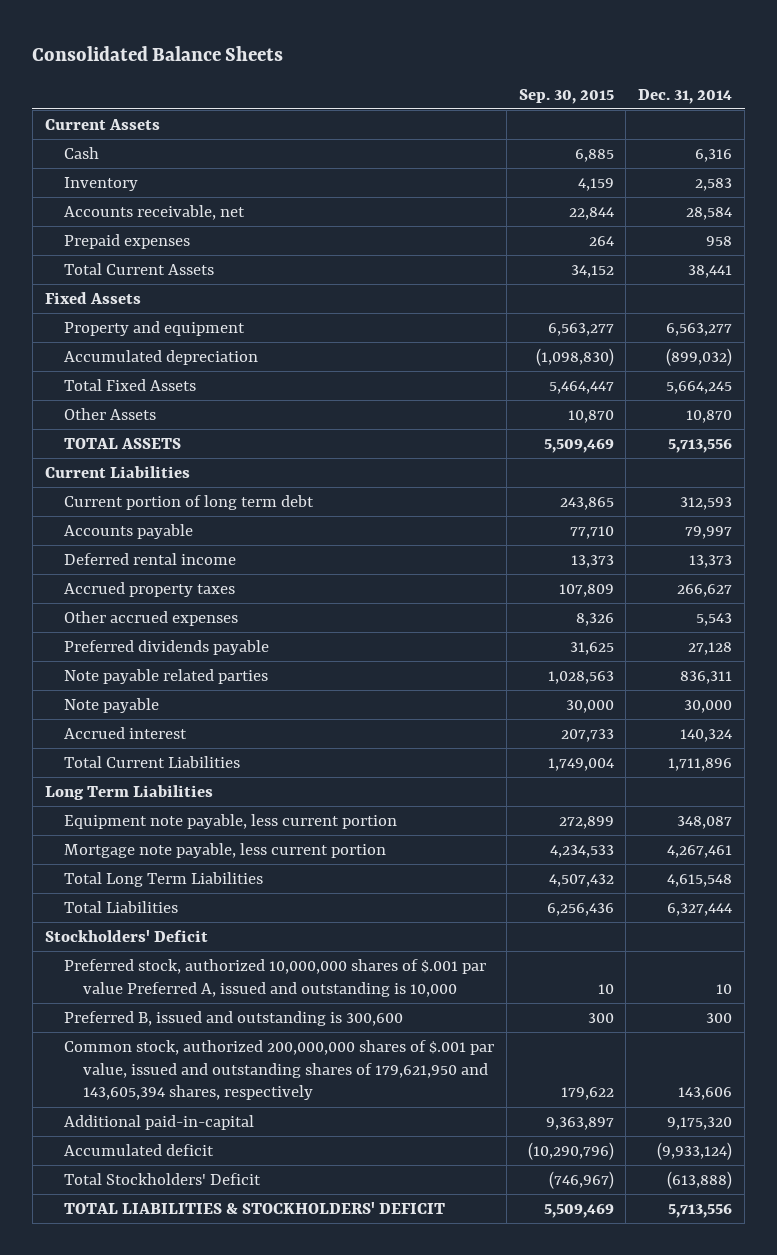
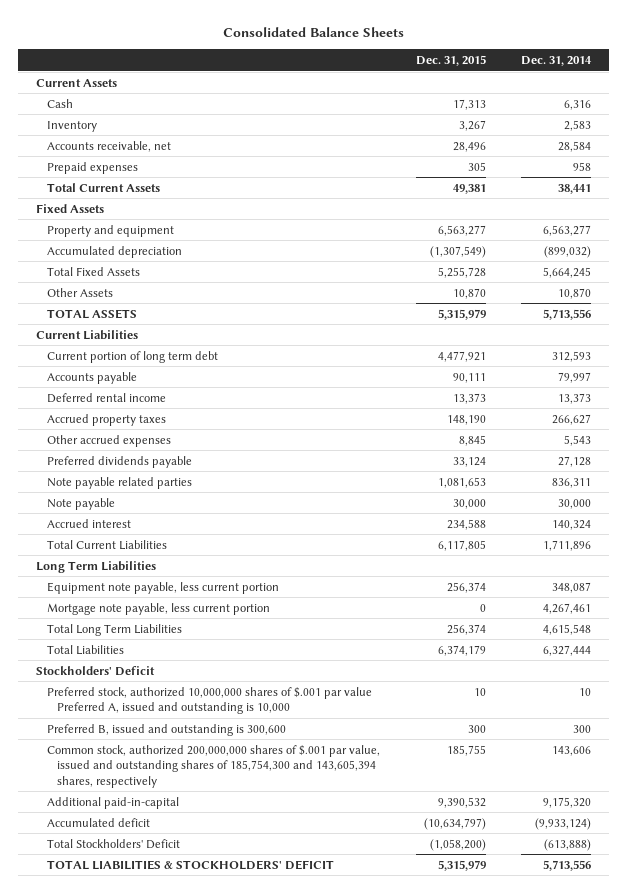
- | Sep. 30, 2015 | Dec. 31, 2014
+ | Dec. 31, 2015 | Dec. 31, 2014
- Common stock, authorized 200,000,000 shares of $.001 par value, issued and outstanding shares of 179,621,950 and 143,605,394 shares, respectively | 179,622 | 143,606
+ Common stock, authorized 200,000,000 shares of $.001 par value, issued and outstanding shares of 185,754,300 and 143,605,394 shares, respectively | 185,755 | 143,606

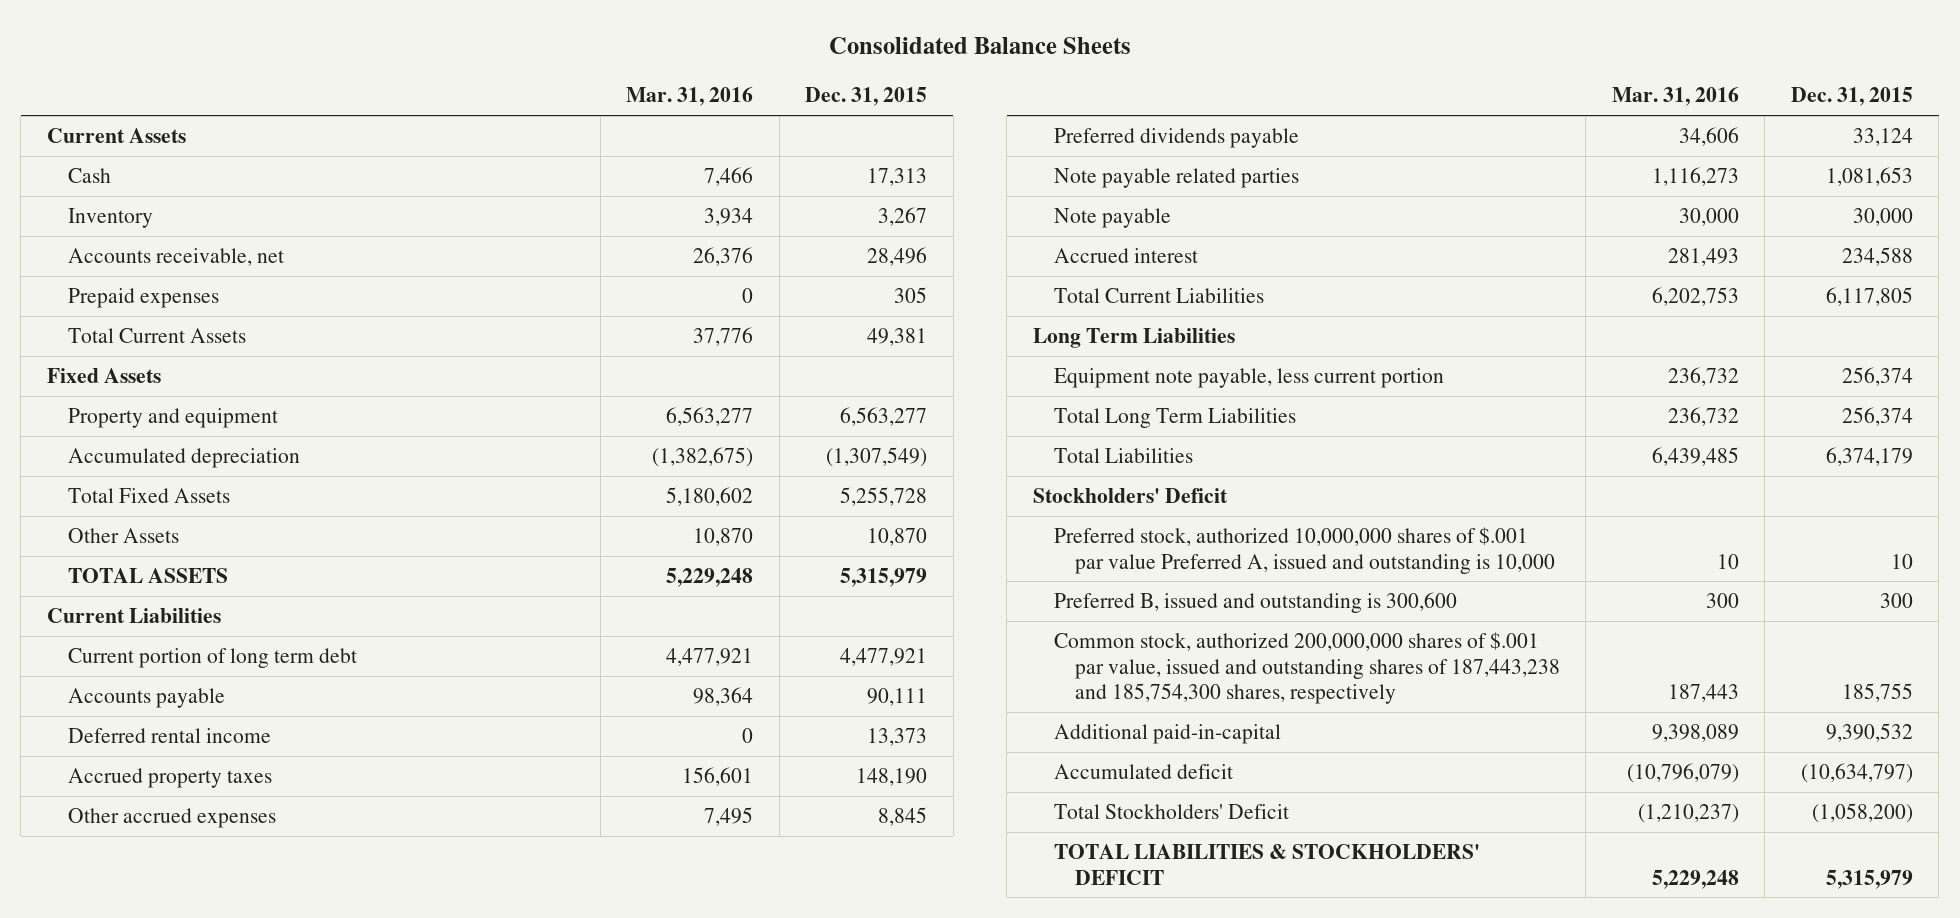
- | Dec. 31, 2015 | Dec. 31, 2014
+ | Mar. 31, 2016 | Dec. 31, 2015
- Mortgage note payable, less current portion | 0 | 4,267,461
- Common stock, authorized 200,000,000 shares of $.001 par value, issued and outstanding shares of 185,754,300 and 143,605,394 shares, respectively | 185,755 | 143,606
+ Common stock, authorized 200,000,000 shares of $.001 par value, issued and outstanding shares of 187,443,238 and 185,754,300 shares, respectively | 187,443 | 185,755

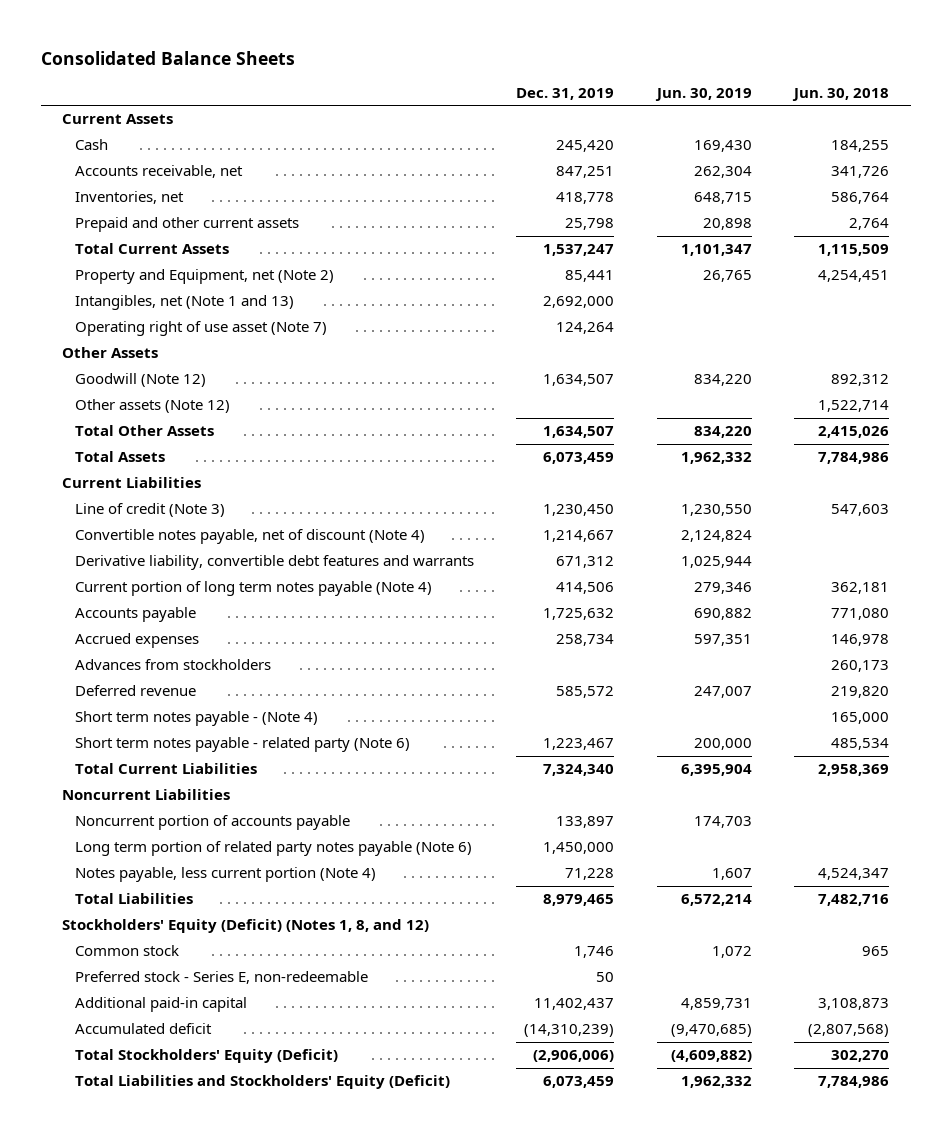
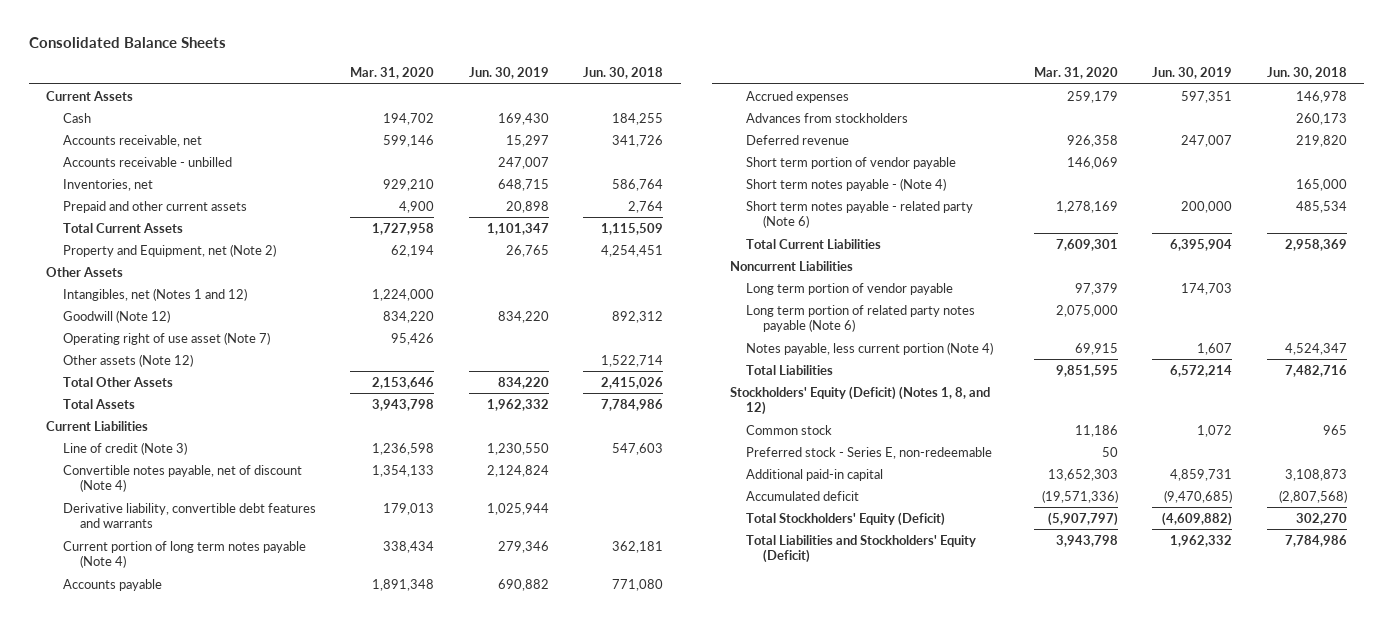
- | Dec. 31, 2019 | Jun. 30, 2019 | Jun. 30, 2018
+ | Mar. 31, 2020 | Jun. 30, 2019 | Jun. 30, 2018
- Accounts receivable, net | 847,251 | 262,304 | 341,726
+ Accounts receivable, net | 599,146 | 15,297 | 341,726
+ Accounts receivable - unbilled | | 247,007 |
- Intangibles, net (Note 1 and 13) | 2,692,000 | |
+ Intangibles, net (Notes 1 and 12) | 1,224,000 | |
moved down: Operating right of use asset (Note 7) | 95,426 | |
+ Short term portion of vendor payable | 146,069 | |
- Noncurrent portion of accounts payable | 133,897 | 174,703 |
+ Long term portion of vendor payable | 97,379 | 174,703 |

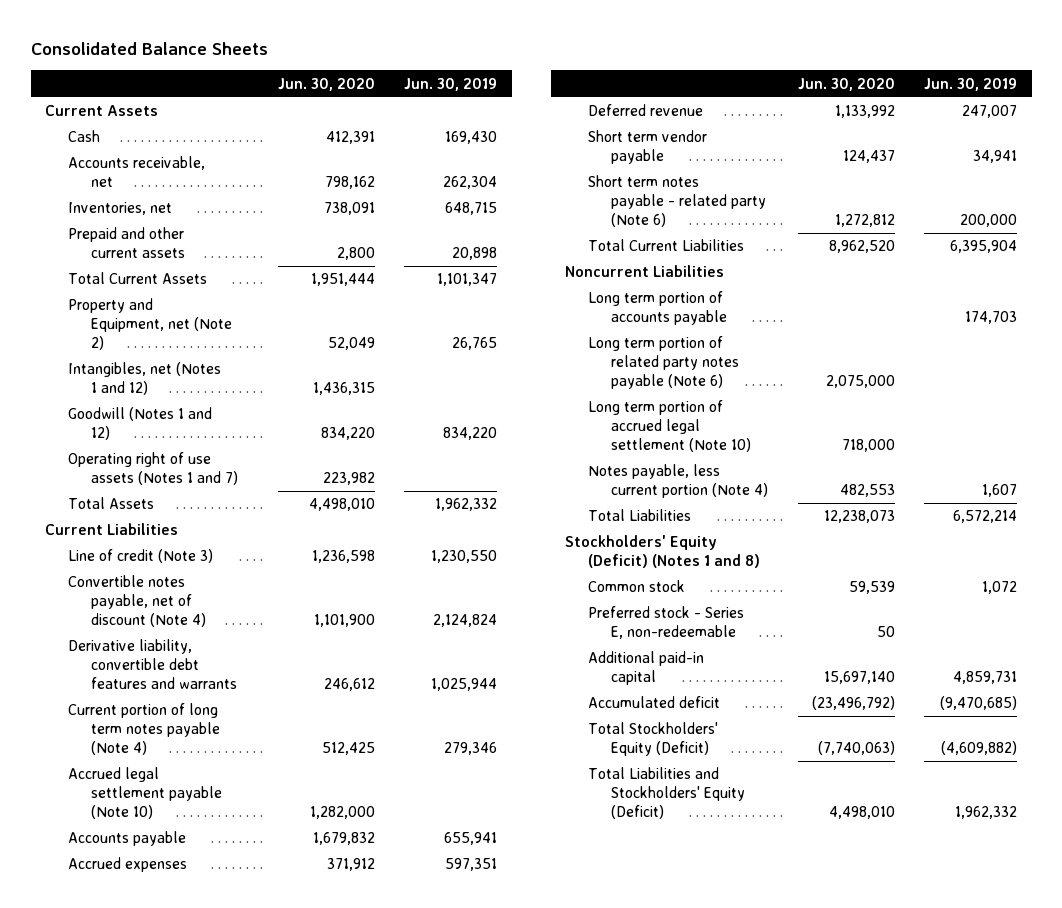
- | Mar. 31, 2020 | Jun. 30, 2019 | Jun. 30, 2018
+ | Jun. 30, 2020 | Jun. 30, 2019
- Accounts receivable, net | 599,146 | 15,297 | 341,726
- Accounts receivable - unbilled | | 247,007 |
+ Accounts receivable, net | 798,162 | 262,304
- Other Assets
- Goodwill (Note 12) | 834,220 | 834,220 | 892,312
- Operating right of use asset (Note 7) | 95,426 | |
- Other assets (Note 12) | | | 1,522,714
- Total Other Assets | 2,153,646 | 834,220 | 2,415,026
+ Goodwill (Notes 1 and 12) | 834,220 | 834,220
+ Operating right of use assets (Notes 1 and 7) | 223,982 |
- Accounts payable | 1,891,348 | 690,882 | 771,080
+ Accrued legal settlement payable (Note 10) | 1,282,000 |
+ Accounts payable | 1,679,832 | 655,941
- Advances from stockholders | | | 260,173
- Short term portion of vendor payable | 146,069 | |
- Short term notes payable - (Note 4) | | | 165,000
+ Short term vendor payable | 124,437 | 34,941
- Long term portion of vendor payable | 97,379 | 174,703 |
+ Long term portion of accounts payable | | 174,703
+ Long term portion of accrued legal settlement (Note 10) | 718,000 |
- Stockholders' Equity (Deficit) (Notes 1, 8, and 12)
+ Stockholders' Equity (Deficit) (Notes 1 and 8)

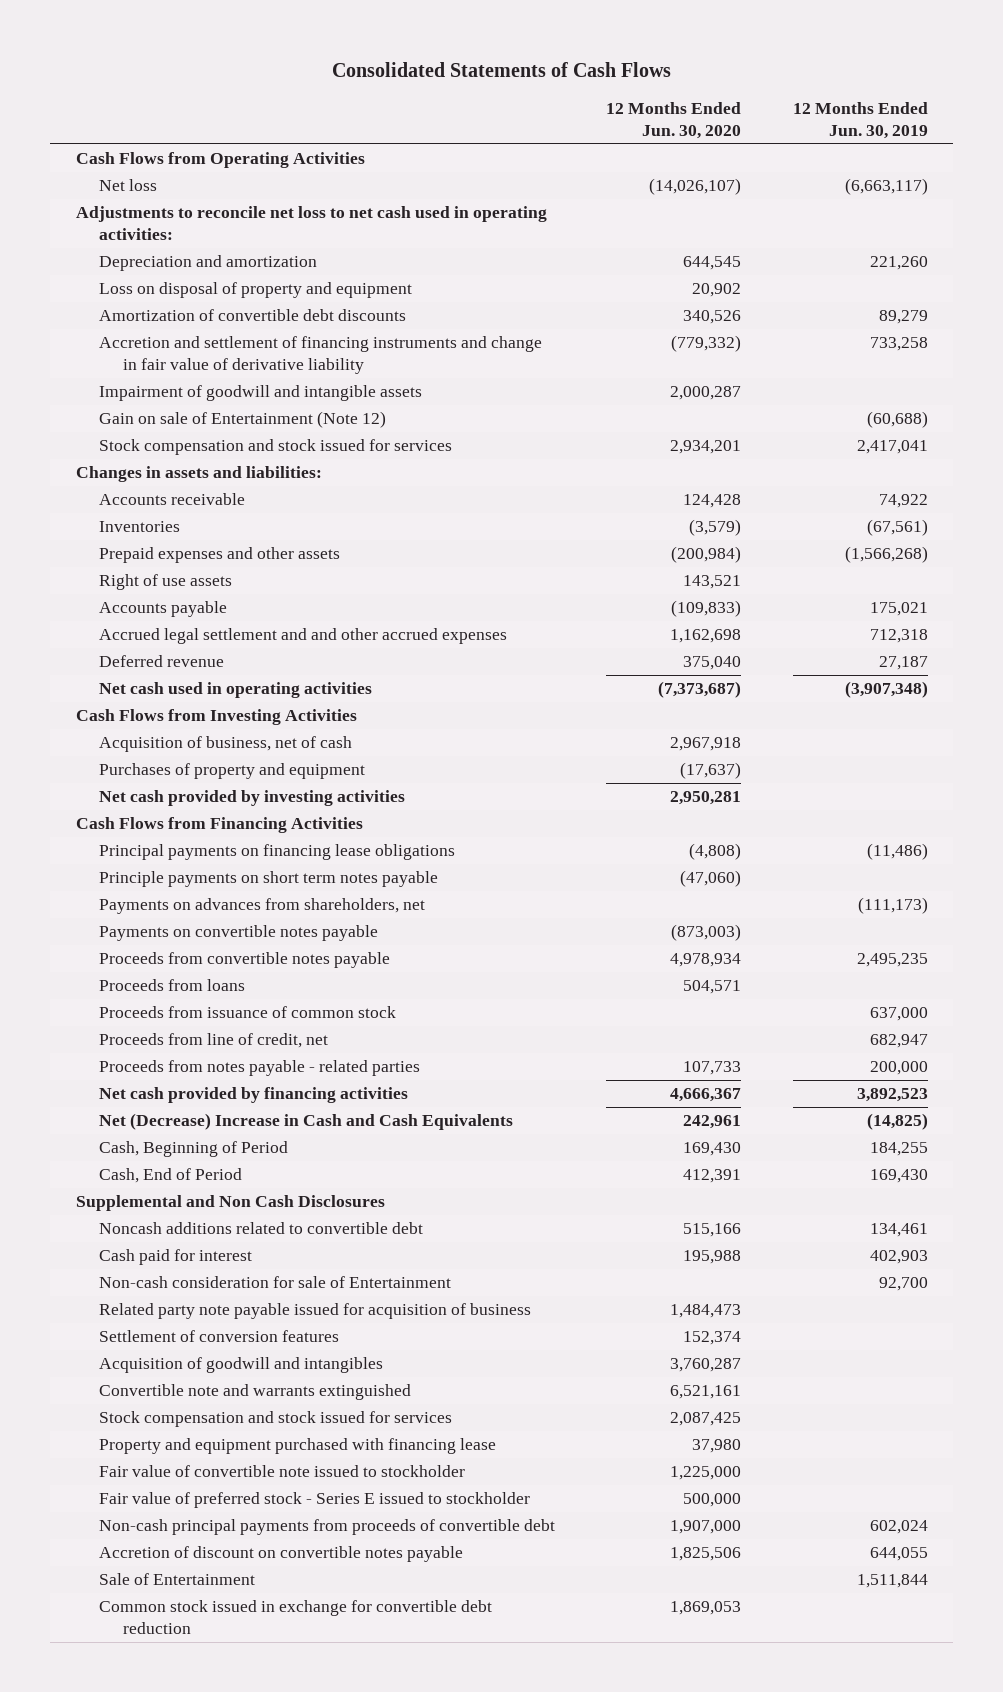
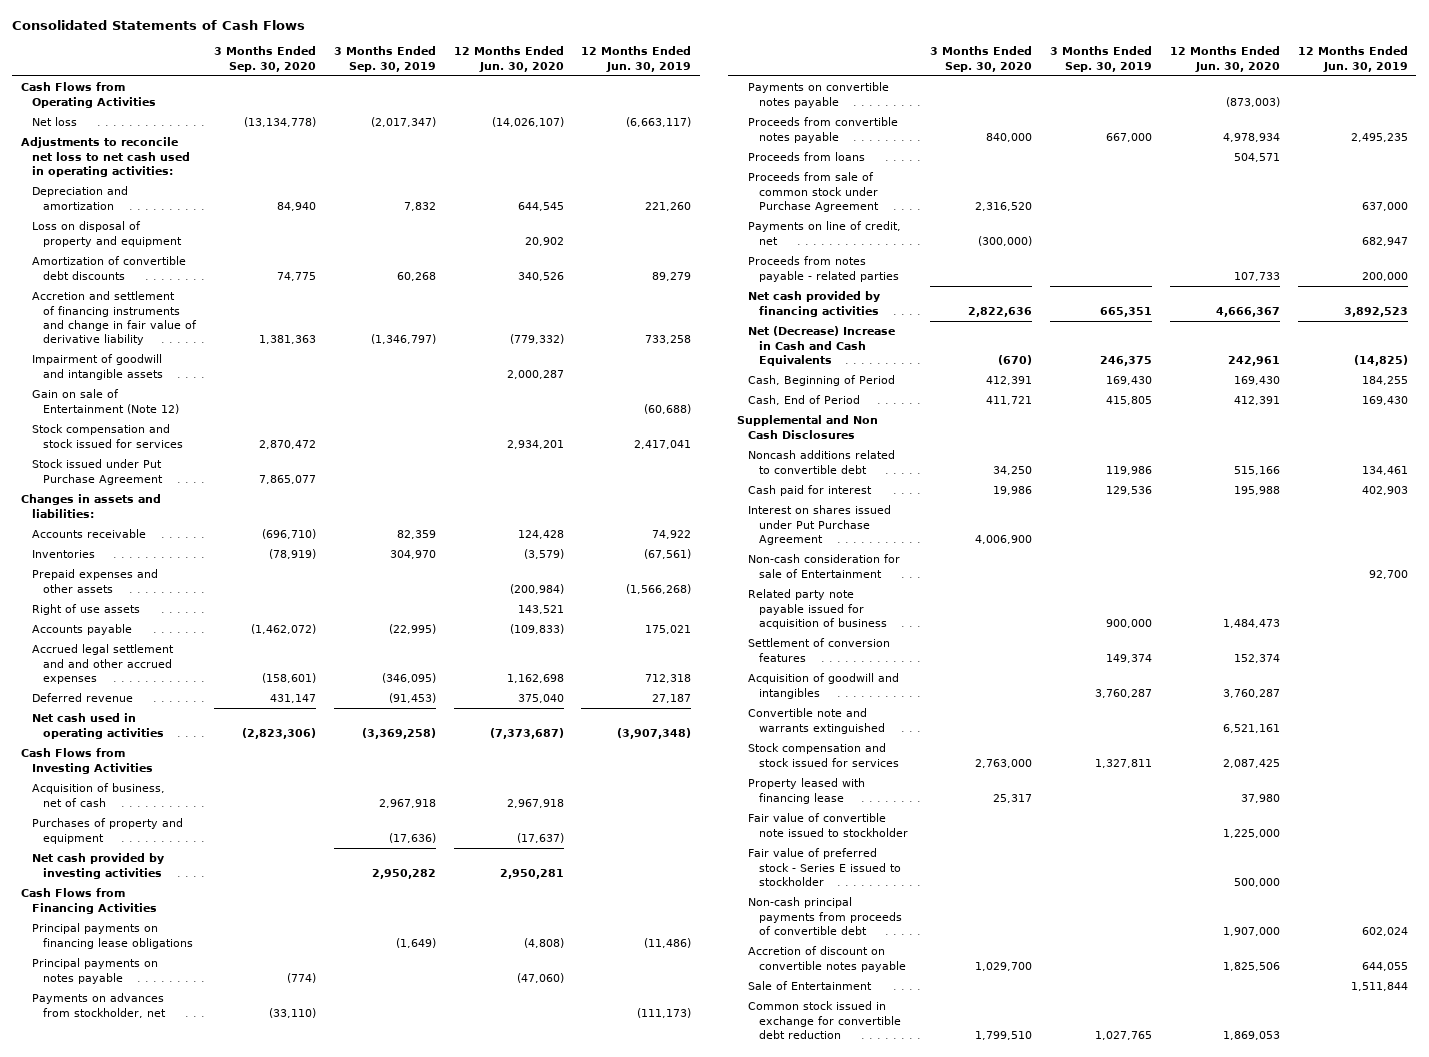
- | 12 Months Ended Jun. 30, 2020 | 12 Months Ended Jun. 30, 2019
+ | 3 Months Ended Sep. 30, 2020 | 3 Months Ended Sep. 30, 2019 | 12 Months Ended Jun. 30, 2020 | 12 Months Ended Jun. 30, 2019
+ Stock issued under Put Purchase Agreement | 7,865,077 | | |
- Principle payments on short term notes payable | (47,060) |
- Payments on advances from shareholders, net | | (111,173)
+ Principal payments on notes payable | (774) | | (47,060) |
+ Payments on advances from stockholder, net | (33,110) | | | (111,173)
- Proceeds from issuance of common stock | | 637,000
- Proceeds from line of credit, net | | 682,947
+ Proceeds from sale of common stock under Purchase Agreement | 2,316,520 | | | 637,000
+ Payments on line of credit, net | (300,000) | | | 682,947
+ Interest on shares issued under Put Purchase Agreement | 4,006,900 | | |
- Property and equipment purchased with financing lease | 37,980 |
+ Property leased with financing lease | 25,317 | | 37,980 |

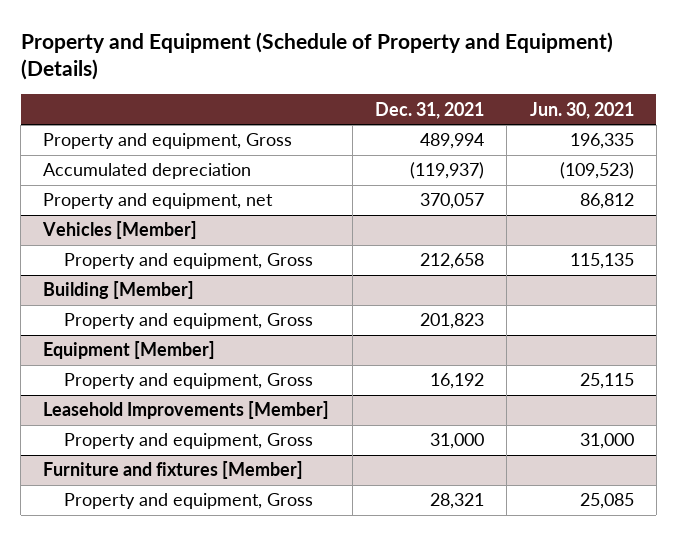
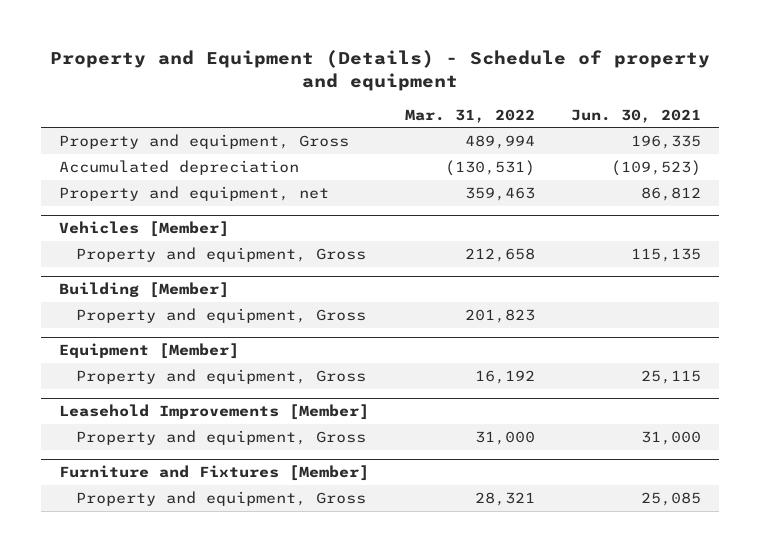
- Property and Equipment (Schedule of Property and Equipment) (Details)
+ Property and Equipment (Details) - Schedule of property and equipment
- | Dec. 31, 2021 | Jun. 30, 2021
+ | Mar. 31, 2022 | Jun. 30, 2021
- Furniture and fixtures [Member]
+ Furniture and Fixtures [Member]

